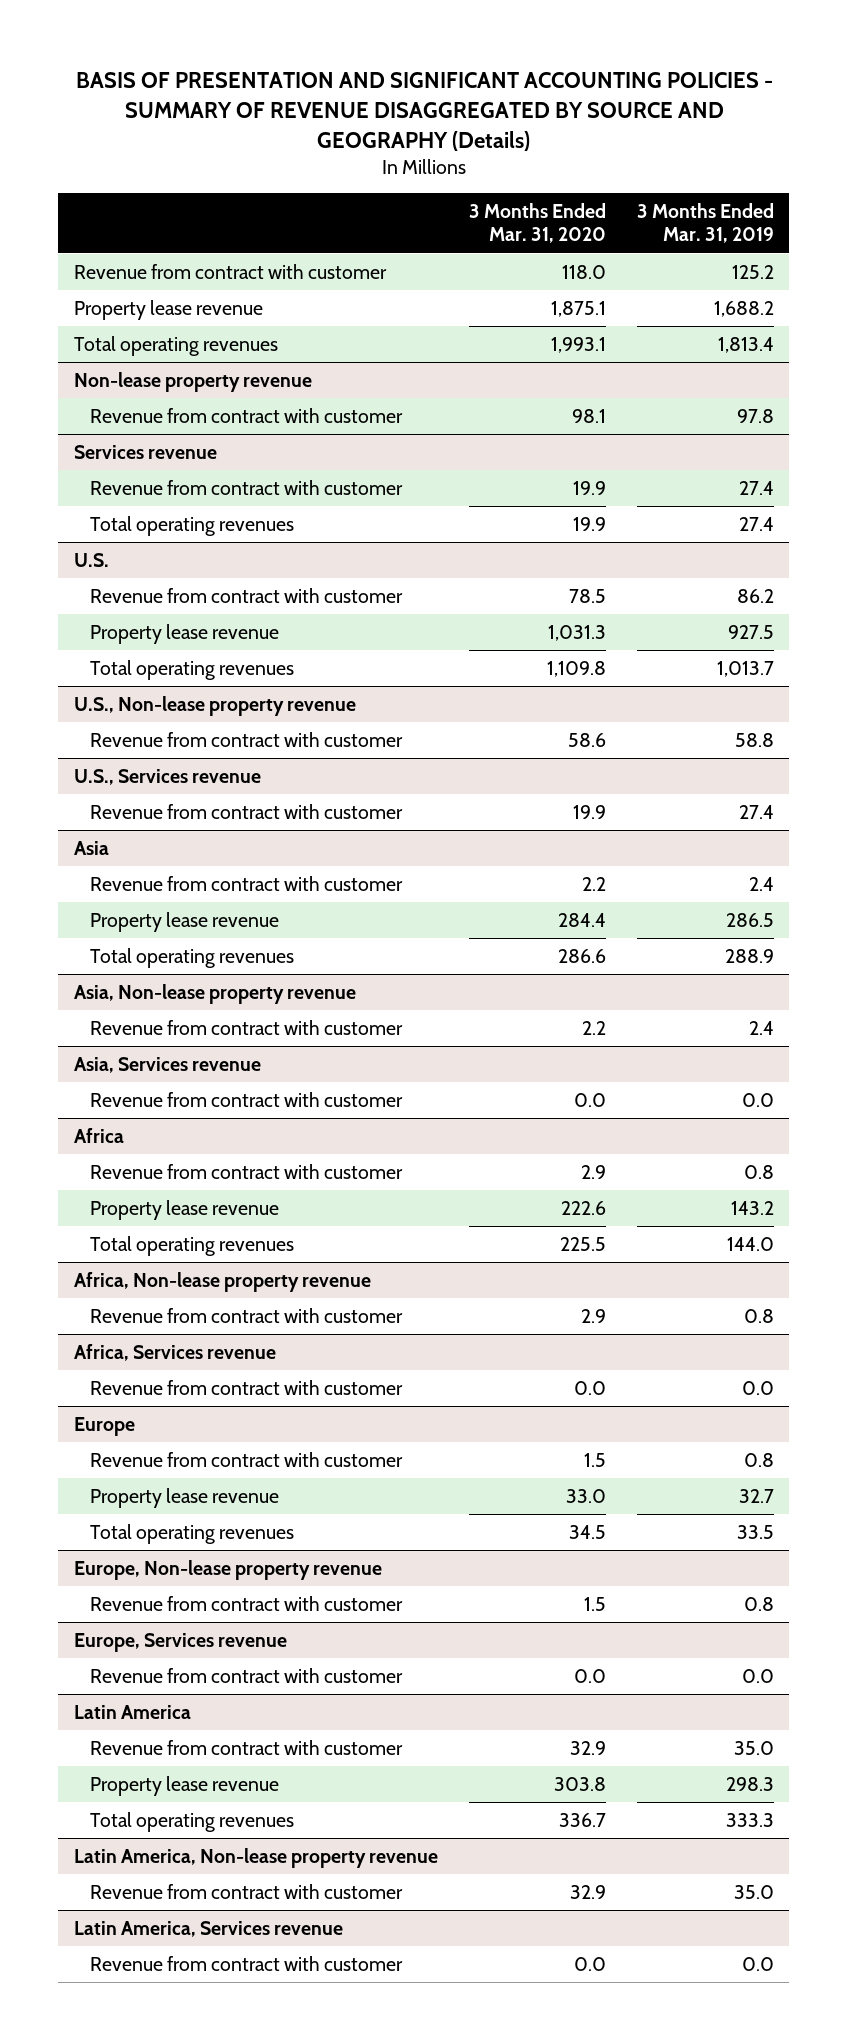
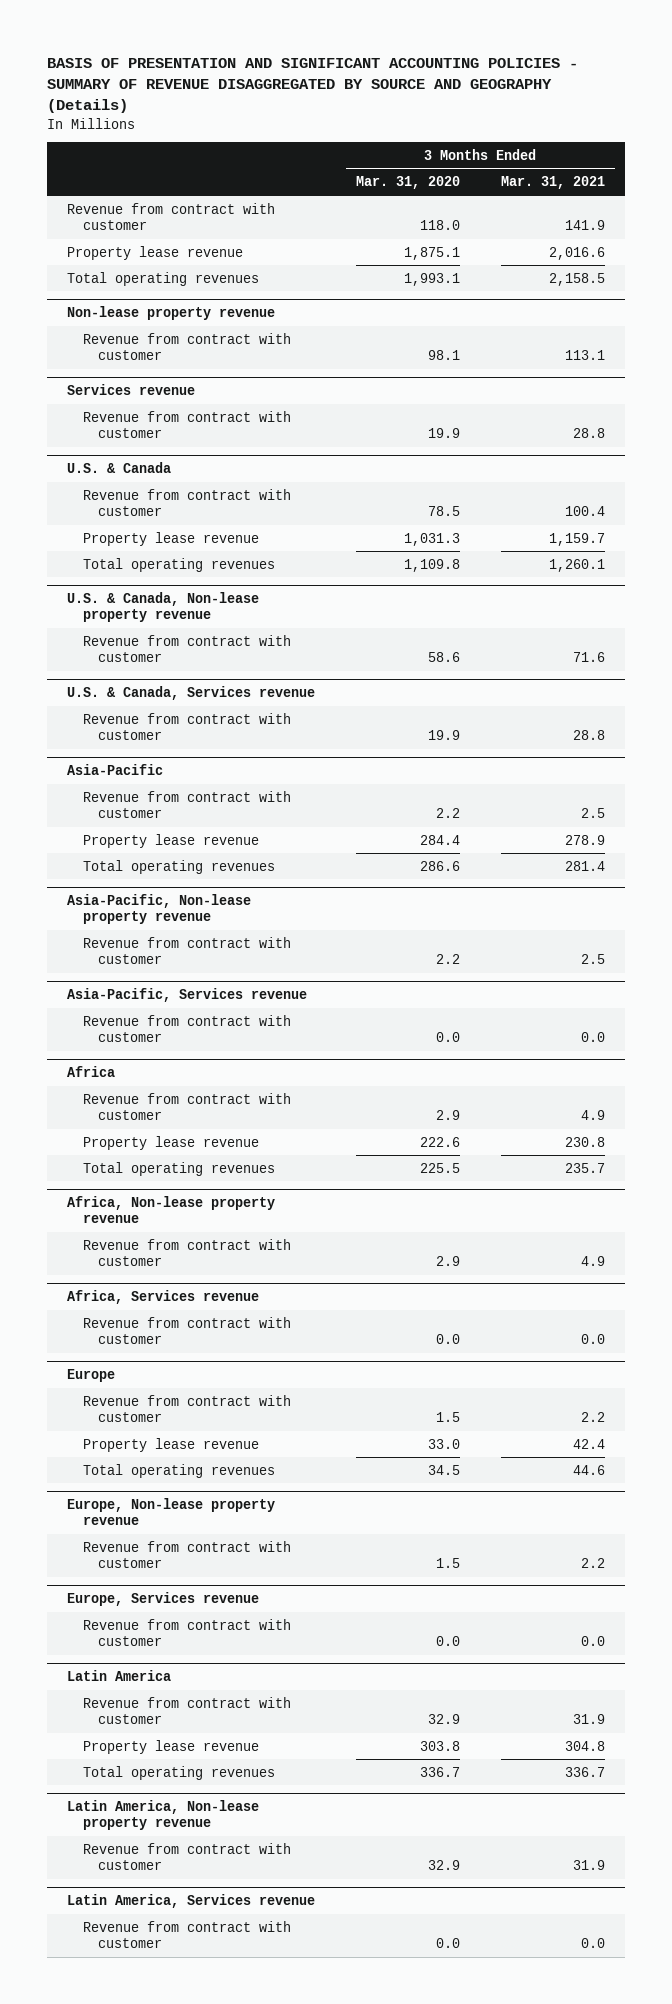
- | 3 Months Ended Mar. 31, 2020 | 3 Months Ended Mar. 31, 2019
+ | 3 Months Ended Mar. 31, 2020 | 3 Months Ended Mar. 31, 2021
@ Services revenue
- Total operating revenues | 19.9 | 27.4
- U.S.
+ U.S. & Canada
- U.S., Non-lease property revenue
+ U.S. & Canada, Non-lease property revenue
- U.S., Services revenue
+ U.S. & Canada, Services revenue
- Asia
+ Asia-Pacific
- Asia, Non-lease property revenue
+ Asia-Pacific, Non-lease property revenue
- Asia, Services revenue
+ Asia-Pacific, Services revenue

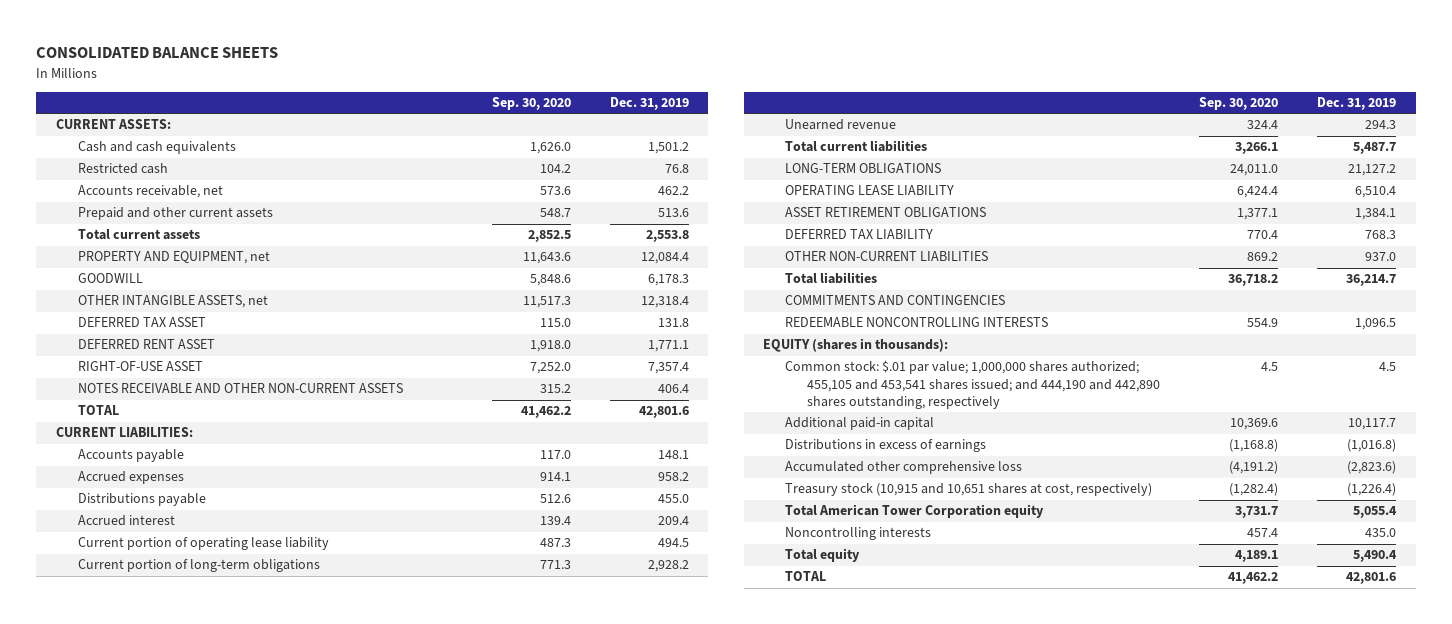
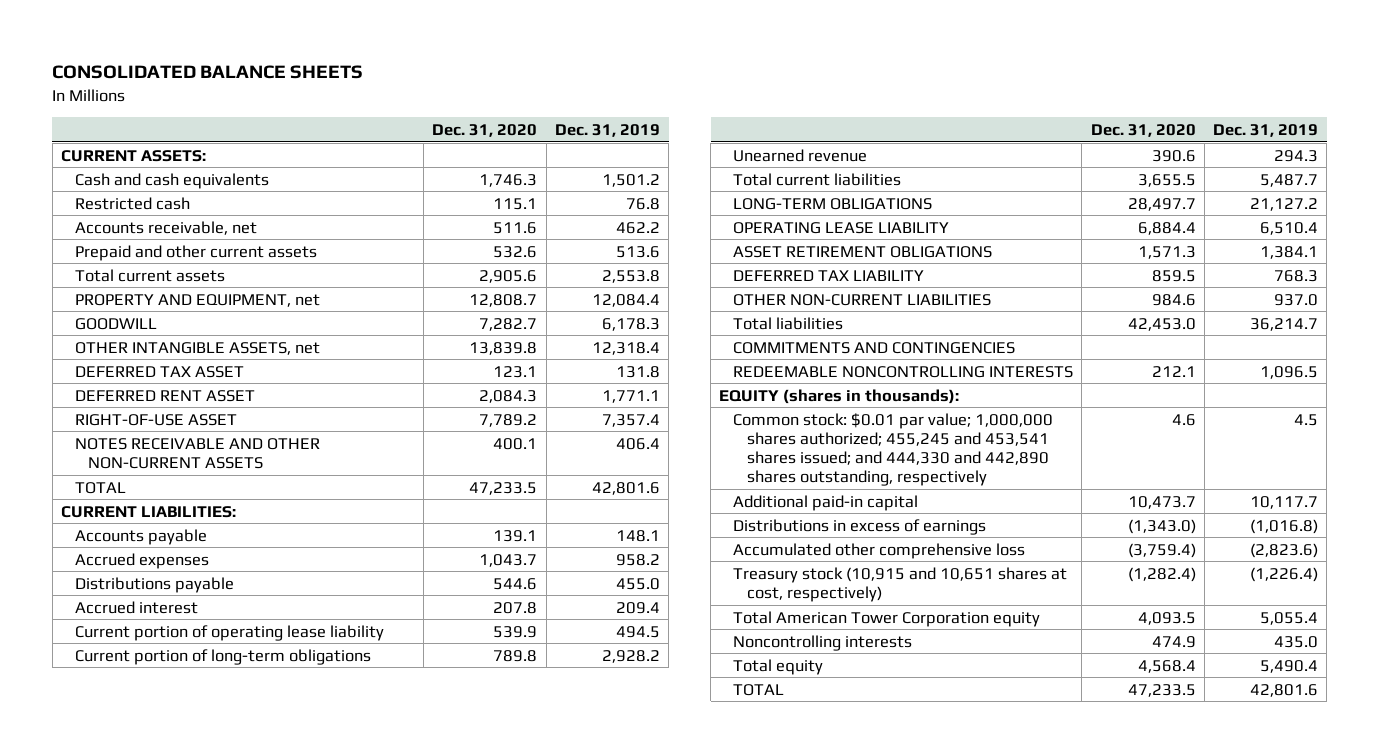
- | Sep. 30, 2020 | Dec. 31, 2019
+ | Dec. 31, 2020 | Dec. 31, 2019
- Common stock: $.01 par value; 1,000,000 shares authorized; 455,105 and 453,541 shares issued; and 444,190 and 442,890 shares outstanding, respectively | 4.5 | 4.5
+ Common stock: $0.01 par value; 1,000,000 shares authorized; 455,245 and 453,541 shares issued; and 444,330 and 442,890 shares outstanding, respectively | 4.6 | 4.5

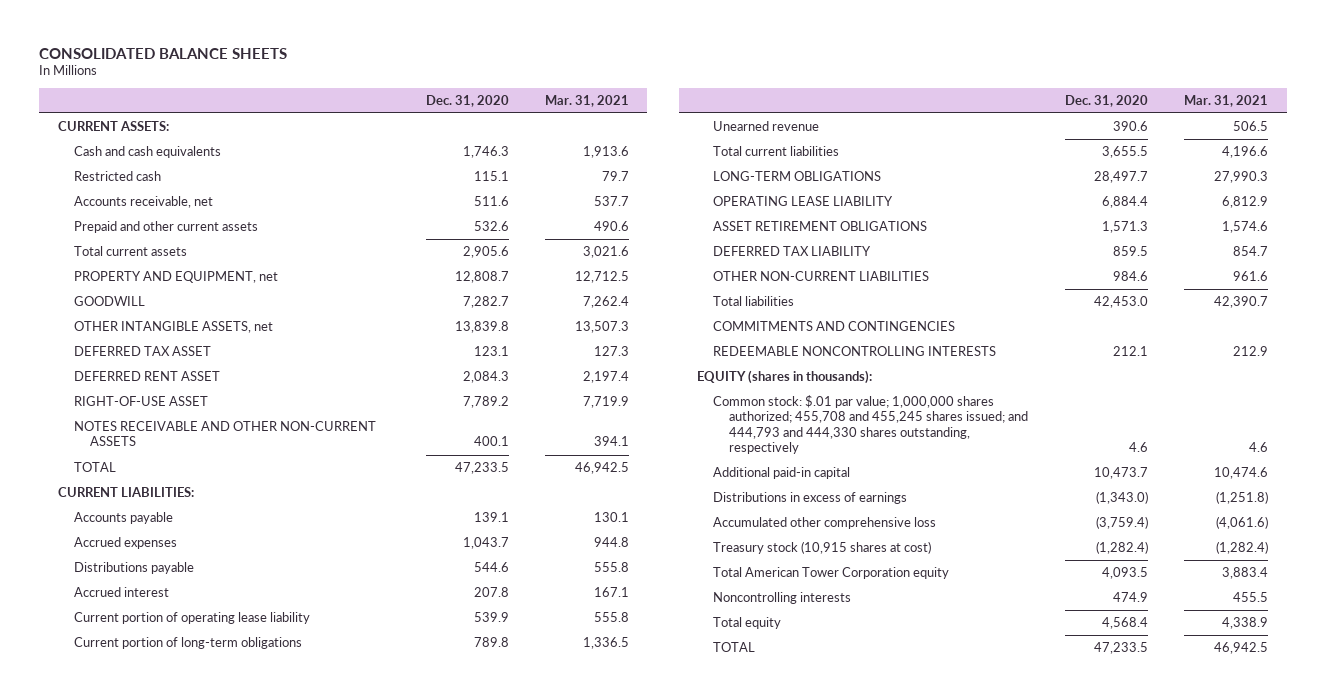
- | Dec. 31, 2020 | Dec. 31, 2019
+ | Dec. 31, 2020 | Mar. 31, 2021
- Common stock: $0.01 par value; 1,000,000 shares authorized; 455,245 and 453,541 shares issued; and 444,330 and 442,890 shares outstanding, respectively | 4.6 | 4.5
+ Common stock: $.01 par value; 1,000,000 shares authorized; 455,708 and 455,245 shares issued; and 444,793 and 444,330 shares outstanding, respectively | 4.6 | 4.6
- Treasury stock (10,915 and 10,651 shares at cost, respectively) | (1,282.4) | (1,226.4)
+ Treasury stock (10,915 shares at cost) | (1,282.4) | (1,282.4)

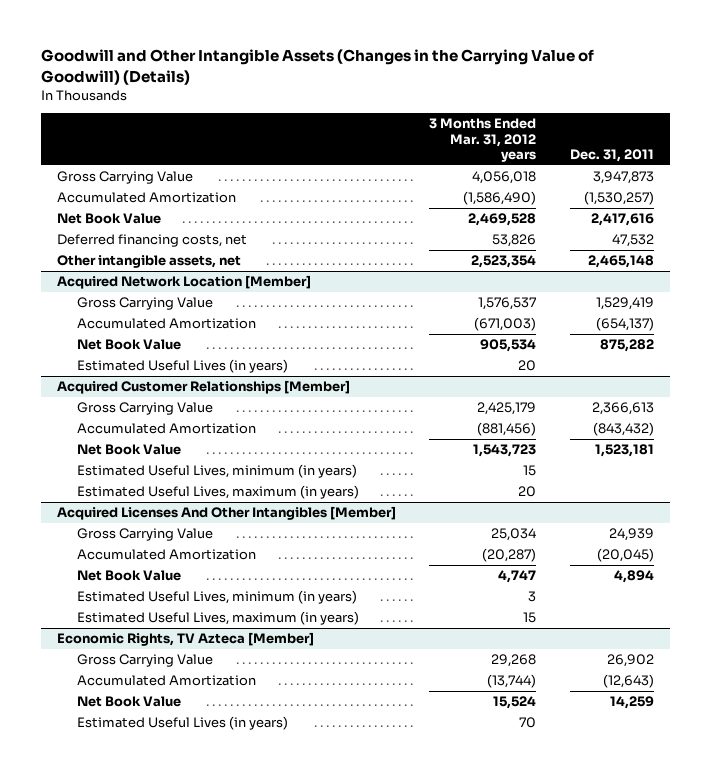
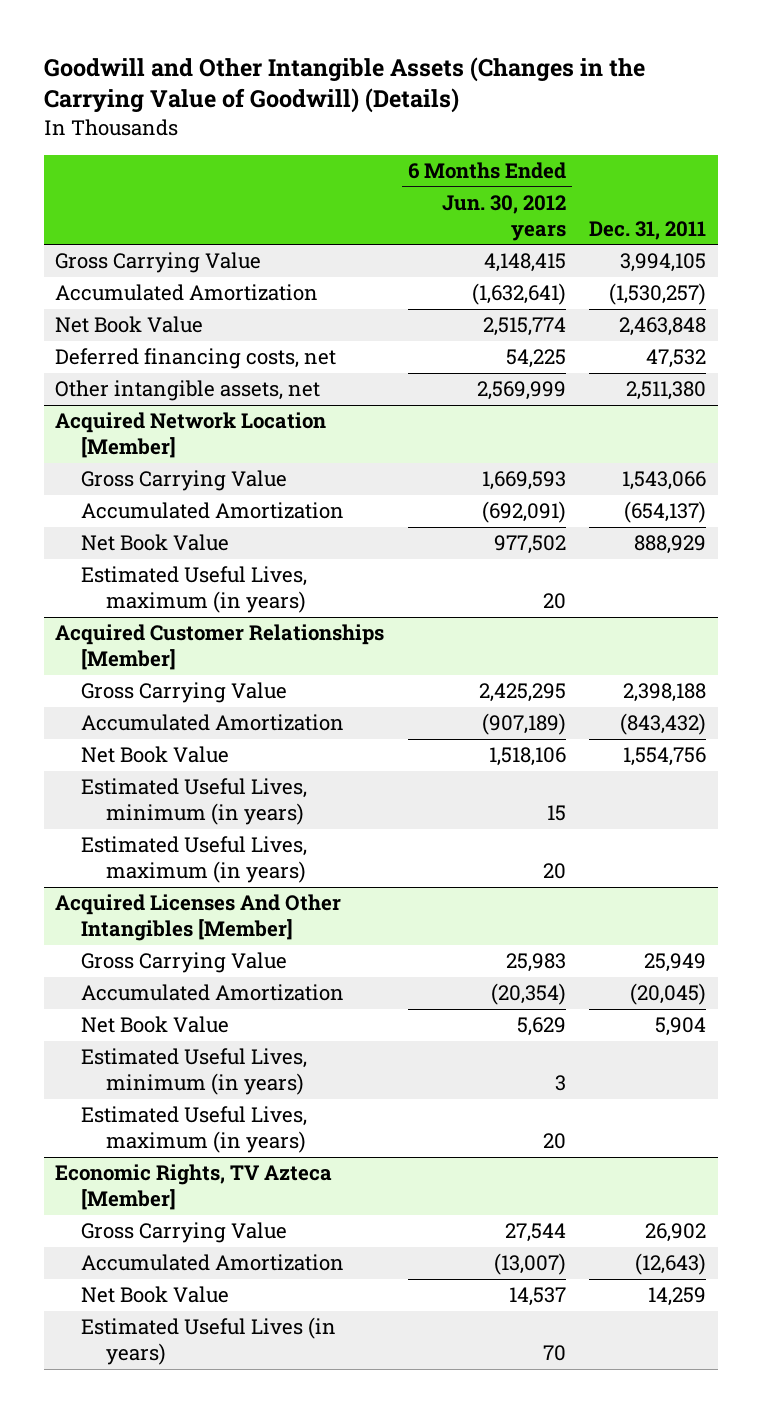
- | 3 Months Ended Mar. 31, 2012 years | Dec. 31, 2011
+ | 6 Months Ended Jun. 30, 2012 years | Dec. 31, 2011
- Gross Carrying Value | 4,056,018 | 3,947,873
+ Gross Carrying Value | 4,148,415 | 3,994,105
- Net Book Value | 2,469,528 | 2,417,616
+ Net Book Value | 2,515,774 | 2,463,848
- Other intangible assets, net | 2,523,354 | 2,465,148
+ Other intangible assets, net | 2,569,999 | 2,511,380
@ Acquired Network Location [Member]
- Gross Carrying Value | 1,576,537 | 1,529,419
+ Gross Carrying Value | 1,669,593 | 1,543,066
- Net Book Value | 905,534 | 875,282
- Estimated Useful Lives (in years) | 20 |
+ Net Book Value | 977,502 | 888,929
+ Estimated Useful Lives, maximum (in years) | 20 |
@ Acquired Customer Relationships [Member]
- Gross Carrying Value | 2,425,179 | 2,366,613
+ Gross Carrying Value | 2,425,295 | 2,398,188
- Net Book Value | 1,543,723 | 1,523,181
+ Net Book Value | 1,518,106 | 1,554,756
@ Acquired Licenses And Other Intangibles [Member]
- Gross Carrying Value | 25,034 | 24,939
+ Gross Carrying Value | 25,983 | 25,949
- Net Book Value | 4,747 | 4,894
+ Net Book Value | 5,629 | 5,904

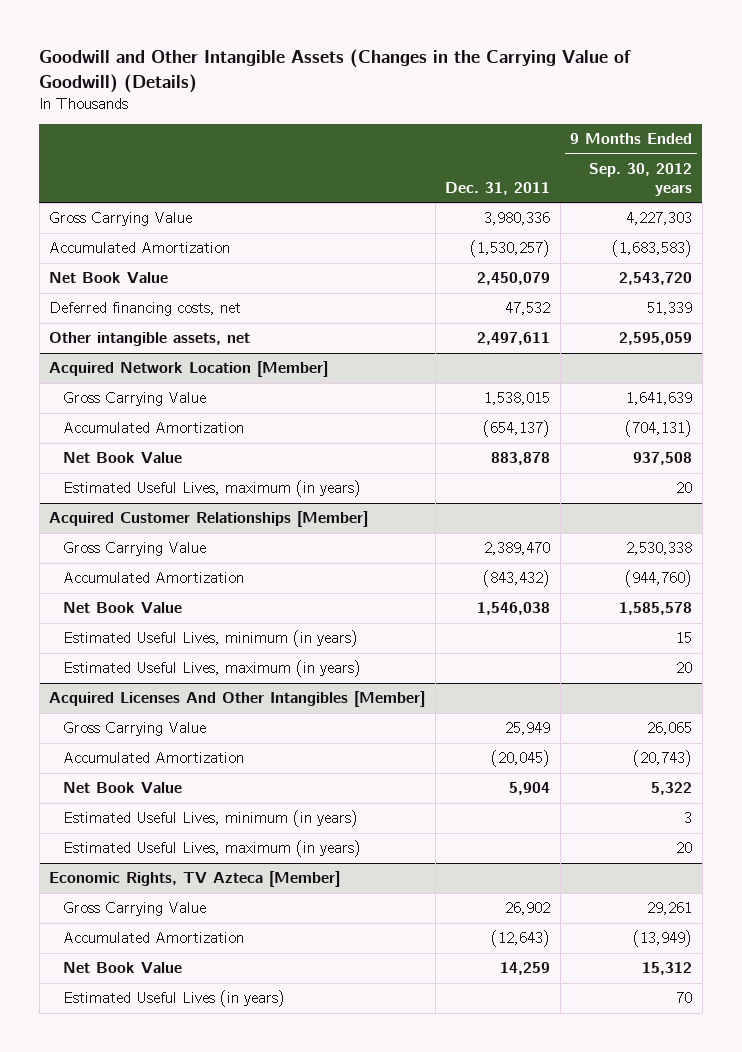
- | 6 Months Ended Jun. 30, 2012 years | Dec. 31, 2011
+ | Dec. 31, 2011 | 9 Months Ended Sep. 30, 2012 years
- Gross Carrying Value | 4,148,415 | 3,994,105
+ Gross Carrying Value | 3,980,336 | 4,227,303
- Net Book Value | 2,515,774 | 2,463,848
+ Net Book Value | 2,450,079 | 2,543,720
- Other intangible assets, net | 2,569,999 | 2,511,380
+ Other intangible assets, net | 2,497,611 | 2,595,059
@ Acquired Network Location [Member]
- Gross Carrying Value | 1,669,593 | 1,543,066
+ Gross Carrying Value | 1,538,015 | 1,641,639
- Net Book Value | 977,502 | 888,929
+ Net Book Value | 883,878 | 937,508
@ Acquired Customer Relationships [Member]
- Gross Carrying Value | 2,425,295 | 2,398,188
+ Gross Carrying Value | 2,389,470 | 2,530,338
- Net Book Value | 1,518,106 | 1,554,756
+ Net Book Value | 1,546,038 | 1,585,578

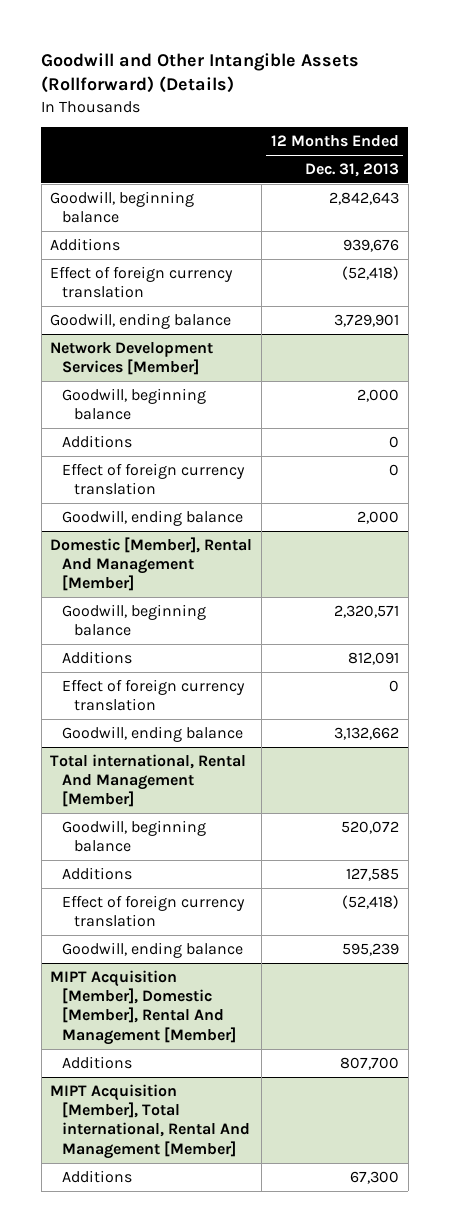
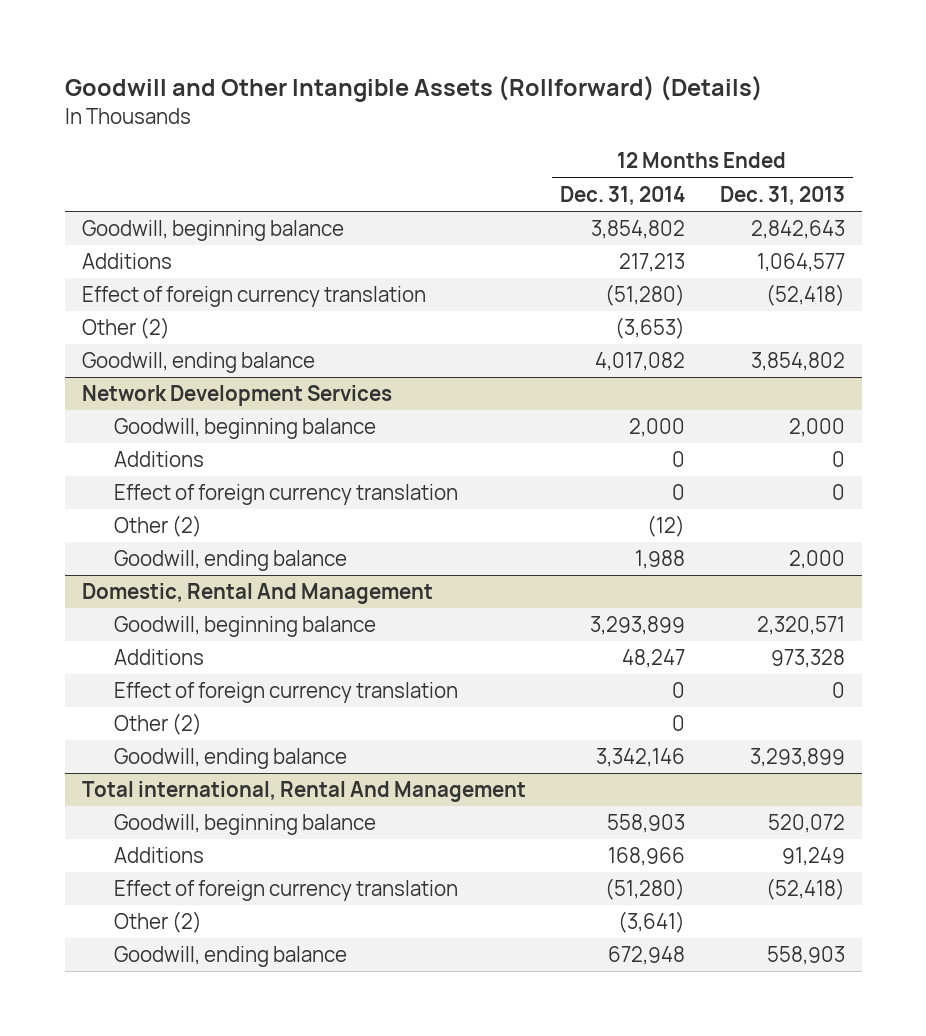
- | 12 Months Ended Dec. 31, 2013
+ | 12 Months Ended Dec. 31, 2014 | 12 Months Ended Dec. 31, 2013
- Additions | 939,676
+ Additions | 217,213 | 1,064,577
- Goodwill, ending balance | 3,729,901
- Network Development Services [Member]
+ Other (2) | (3,653) |
+ Goodwill, ending balance | 4,017,082 | 3,854,802
+ Network Development Services
+ Other (2) | (12) |
- Domestic [Member], Rental And Management [Member]
+ Domestic, Rental And Management
- Additions | 812,091
+ Additions | 48,247 | 973,328
- Goodwill, ending balance | 3,132,662
- Total international, Rental And Management [Member]
+ Other (2) | 0 |
+ Goodwill, ending balance | 3,342,146 | 3,293,899
+ Total international, Rental And Management
- Additions | 127,585
+ Additions | 168,966 | 91,249
- Goodwill, ending balance | 595,239
- MIPT Acquisition [Member], Domestic [Member], Rental And Management [Member]
- Additions | 807,700
- MIPT Acquisition [Member], Total international, Rental And Management [Member]
- Additions | 67,300
+ Other (2) | (3,641) |
+ Goodwill, ending balance | 672,948 | 558,903

